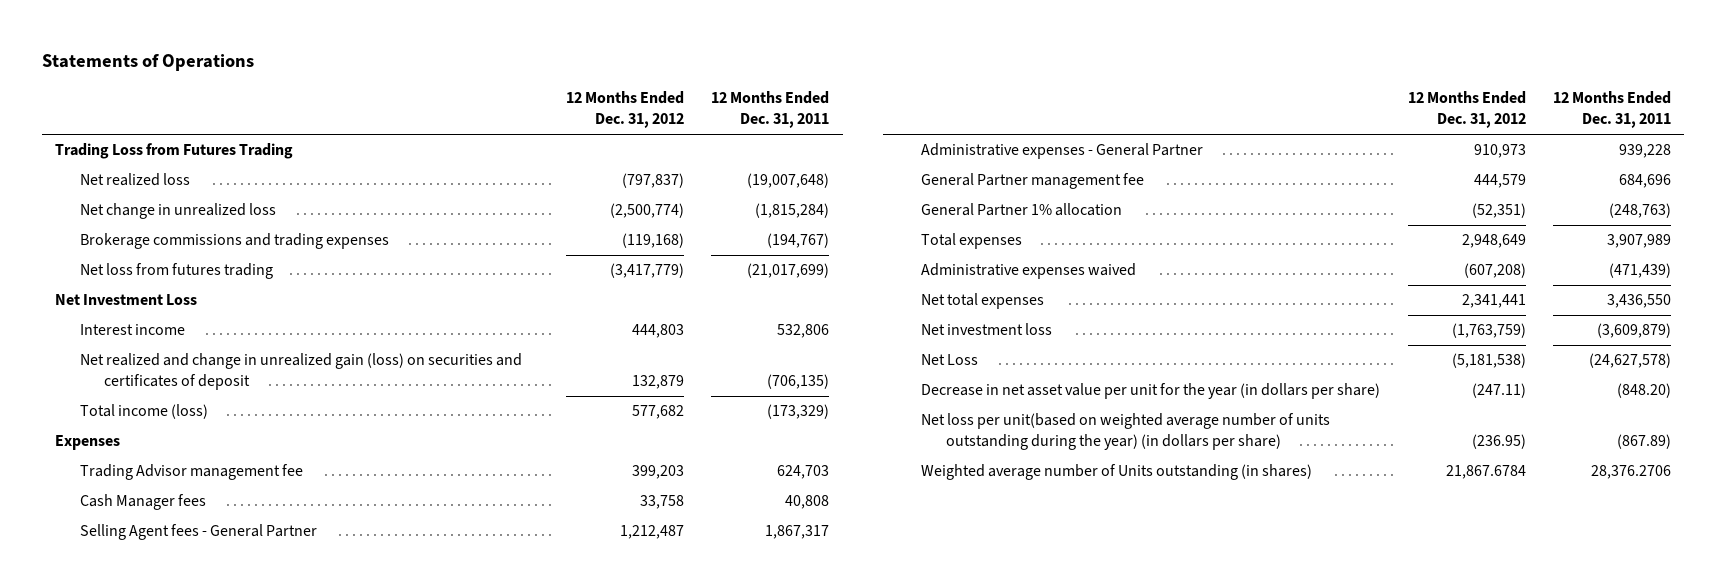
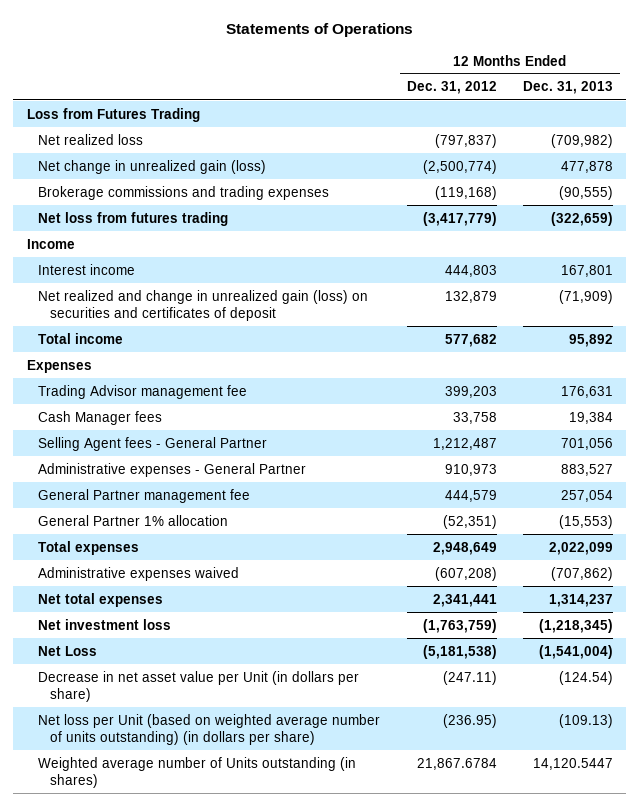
- | 12 Months Ended Dec. 31, 2012 | 12 Months Ended Dec. 31, 2011
+ | 12 Months Ended Dec. 31, 2012 | 12 Months Ended Dec. 31, 2013
- Trading Loss from Futures Trading
+ Loss from Futures Trading
- Net change in unrealized loss | (2,500,774) | (1,815,284)
+ Net change in unrealized gain (loss) | (2,500,774) | 477,878
- Net Investment Loss
+ Income
- Total income (loss) | 577,682 | (173,329)
+ Total income | 577,682 | 95,892
- Decrease in net asset value per unit for the year (in dollars per share) | (247.11) | (848.20)
- Net loss per unit(based on weighted average number of units outstanding during the year) (in dollars per share) | (236.95) | (867.89)
+ Decrease in net asset value per Unit (in dollars per share) | (247.11) | (124.54)
+ Net loss per Unit (based on weighted average number of units outstanding) (in dollars per share) | (236.95) | (109.13)

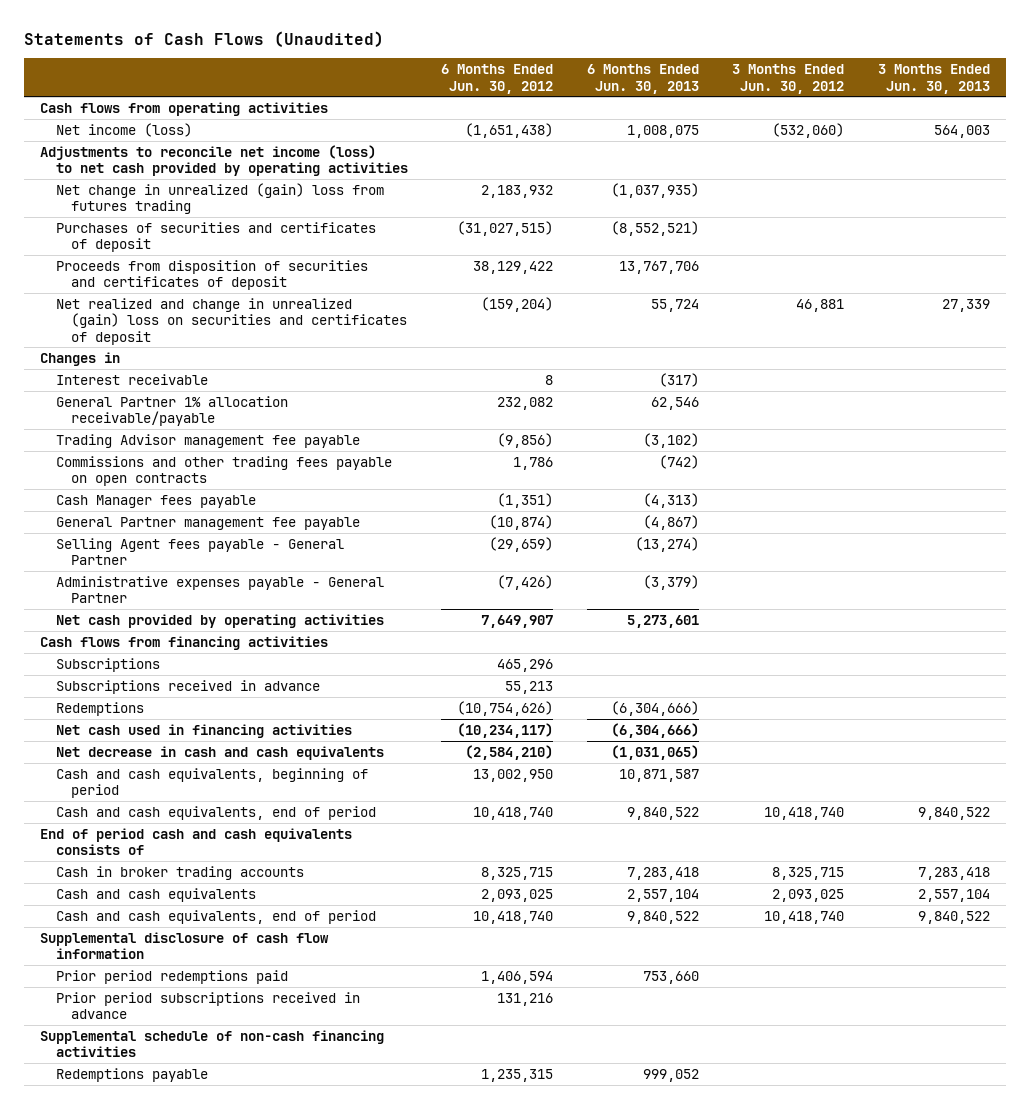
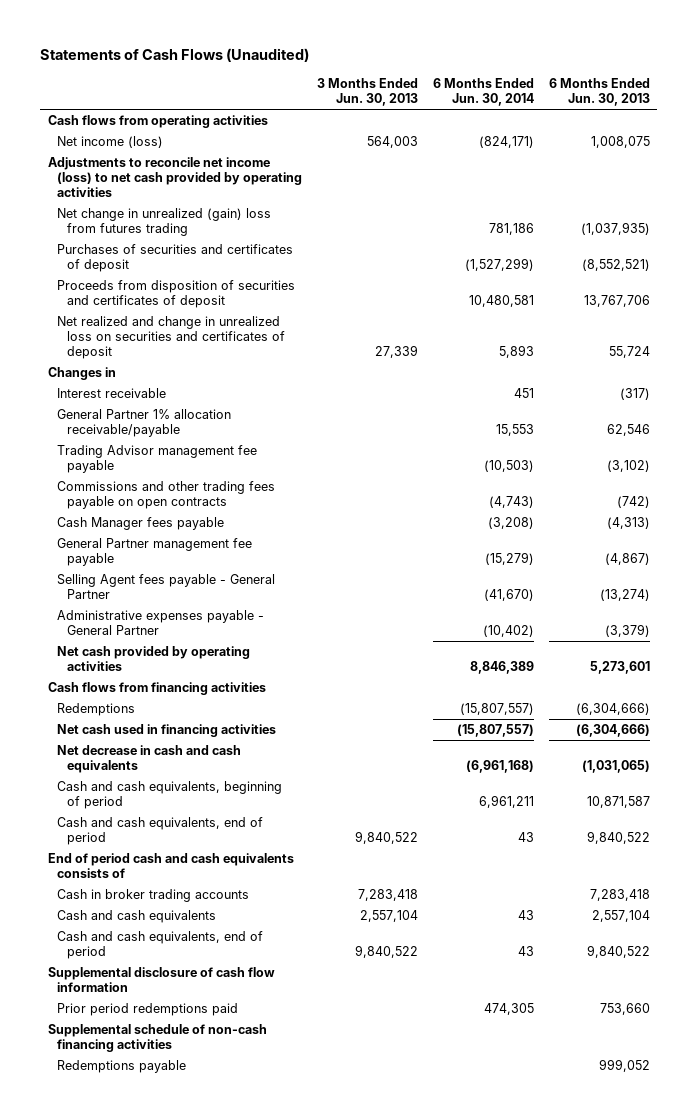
- | 6 Months Ended Jun. 30, 2012 | 6 Months Ended Jun. 30, 2013 | 3 Months Ended Jun. 30, 2012 | 3 Months Ended Jun. 30, 2013
+ | 3 Months Ended Jun. 30, 2013 | 6 Months Ended Jun. 30, 2014 | 6 Months Ended Jun. 30, 2013
- Net realized and change in unrealized (gain) loss on securities and certificates of deposit | (159,204) | 55,724 | 46,881 | 27,339
+ Net realized and change in unrealized loss on securities and certificates of deposit | 27,339 | 5,893 | 55,724
- Subscriptions | 465,296 | | |
- Subscriptions received in advance | 55,213 | | |
- Prior period subscriptions received in advance | 131,216 | | |

